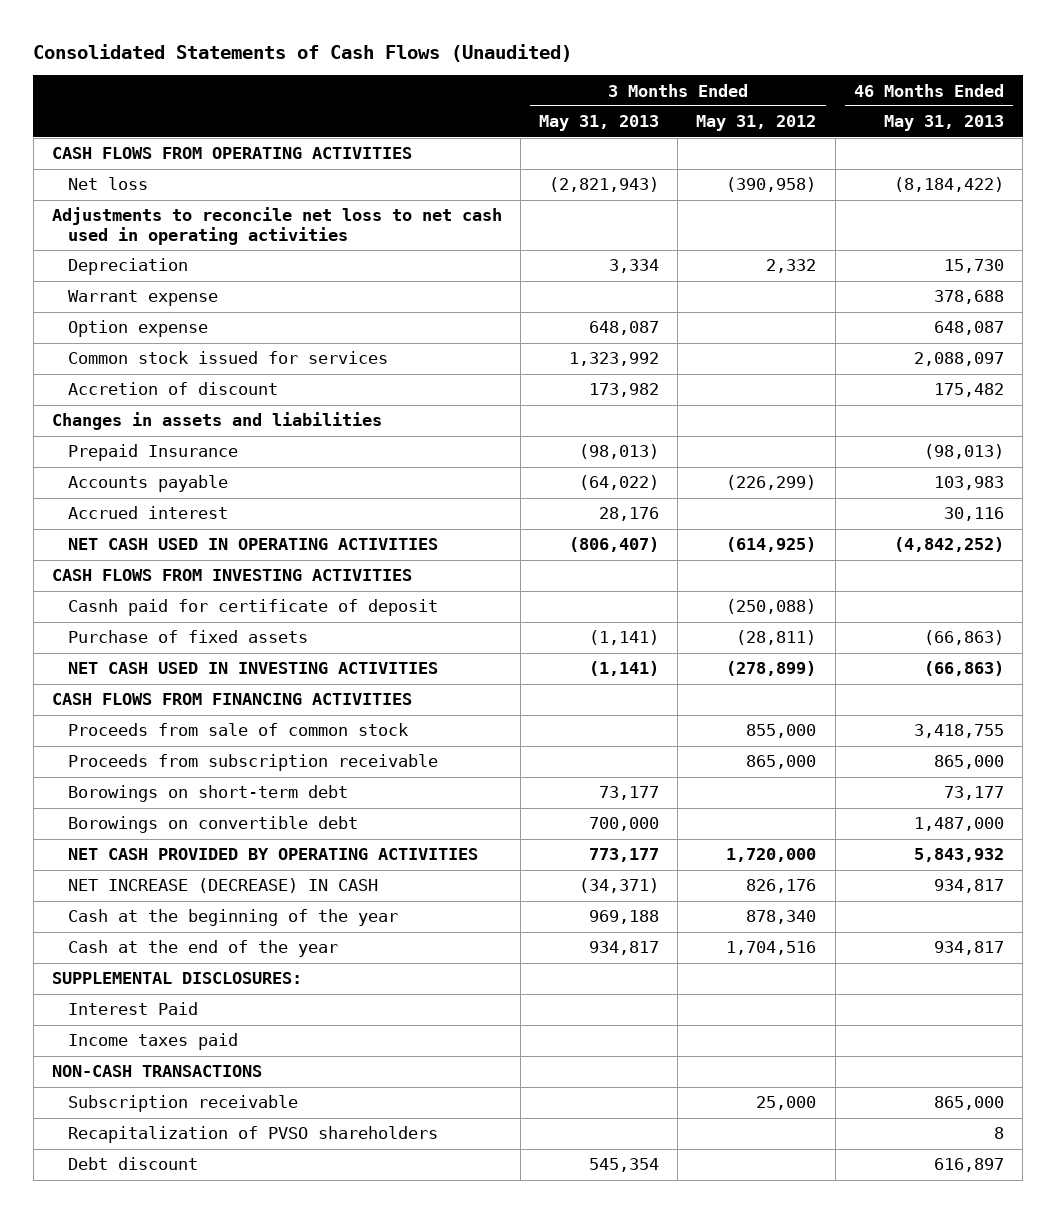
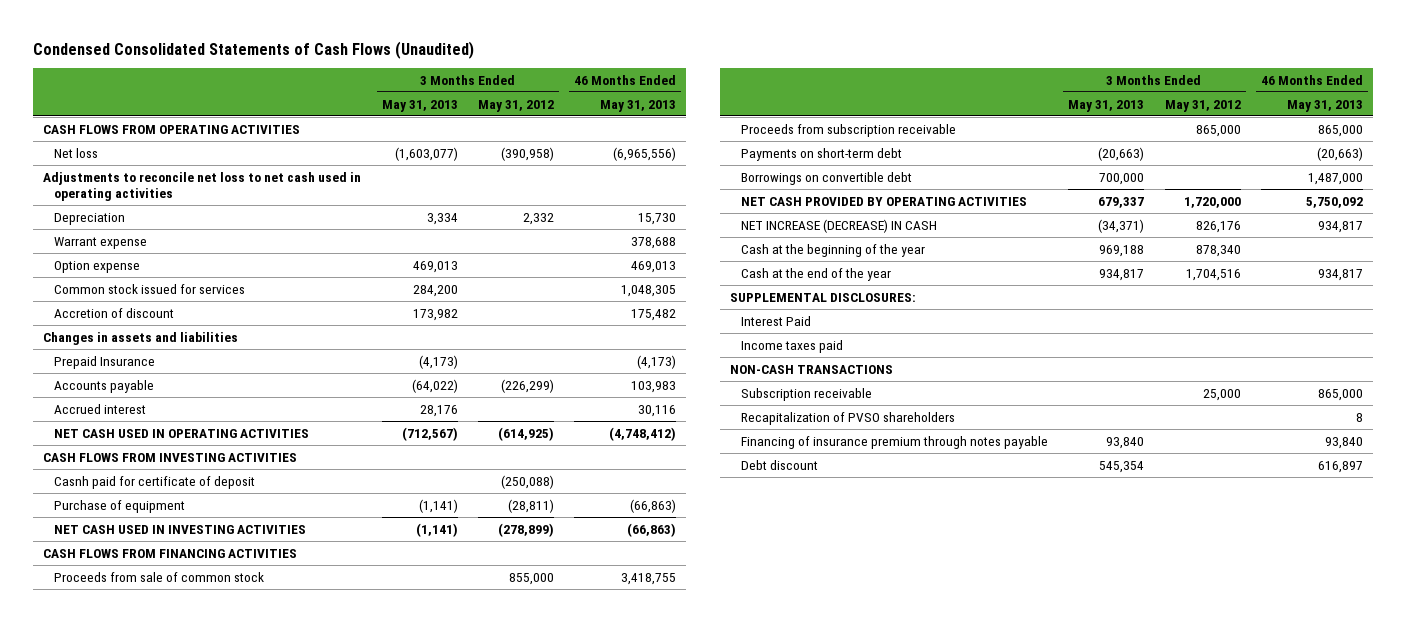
- Consolidated Statements of Cash Flows (Unaudited)
+ Condensed Consolidated Statements of Cash Flows (Unaudited)
- Net loss | (2,821,943) | (390,958) | (8,184,422)
+ Net loss | (1,603,077) | (390,958) | (6,965,556)
- Option expense | 648,087 | | 648,087
- Common stock issued for services | 1,323,992 | | 2,088,097
+ Option expense | 469,013 | | 469,013
+ Common stock issued for services | 284,200 | | 1,048,305
- Prepaid Insurance | (98,013) | | (98,013)
+ Prepaid Insurance | (4,173) | | (4,173)
- NET CASH USED IN OPERATING ACTIVITIES | (806,407) | (614,925) | (4,842,252)
+ NET CASH USED IN OPERATING ACTIVITIES | (712,567) | (614,925) | (4,748,412)
- Purchase of fixed assets | (1,141) | (28,811) | (66,863)
+ Purchase of equipment | (1,141) | (28,811) | (66,863)
- Borowings on short-term debt | 73,177 | | 73,177
- Borowings on convertible debt | 700,000 | | 1,487,000
- NET CASH PROVIDED BY OPERATING ACTIVITIES | 773,177 | 1,720,000 | 5,843,932
+ Payments on short-term debt | (20,663) | | (20,663)
+ Borrowings on convertible debt | 700,000 | | 1,487,000
+ NET CASH PROVIDED BY OPERATING ACTIVITIES | 679,337 | 1,720,000 | 5,750,092
+ Financing of insurance premium through notes payable | 93,840 | | 93,840

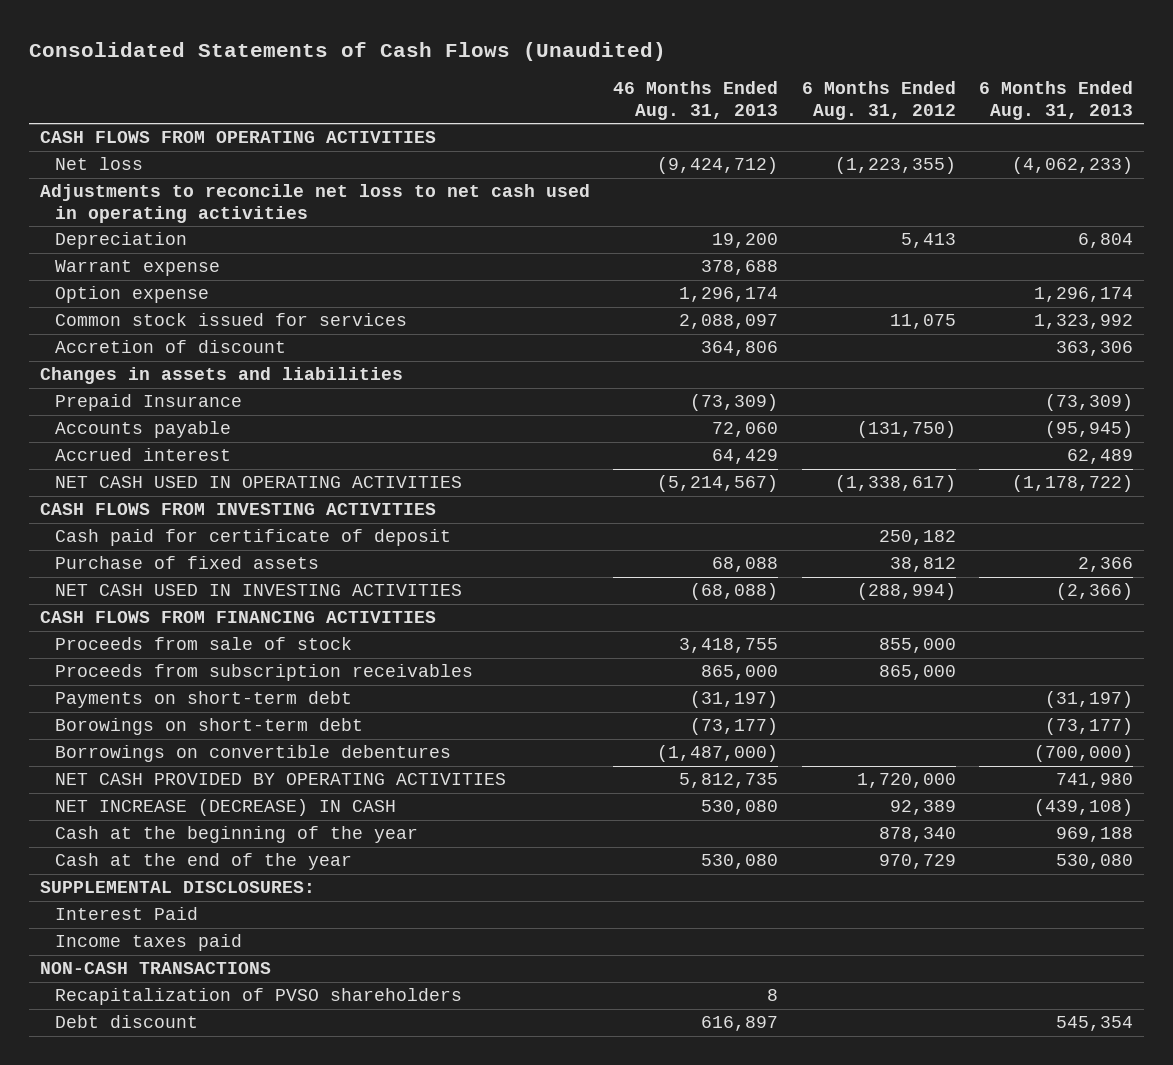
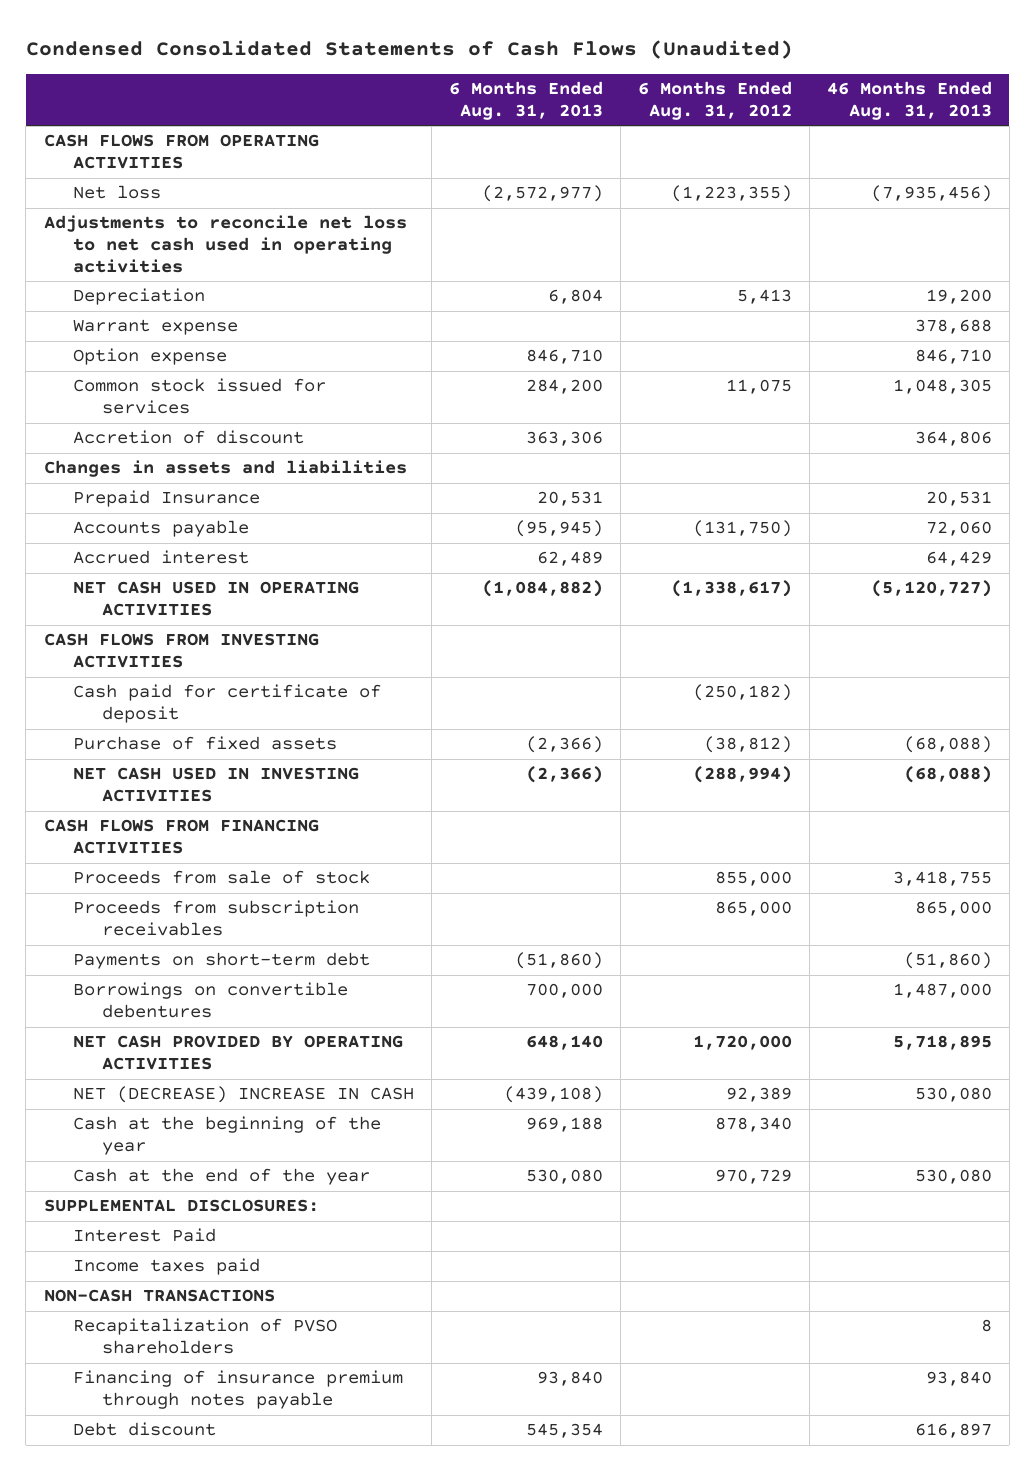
- Consolidated Statements of Cash Flows (Unaudited)
+ Condensed Consolidated Statements of Cash Flows (Unaudited)
- | 46 Months Ended Aug. 31, 2013 | 6 Months Ended Aug. 31, 2012 | 6 Months Ended Aug. 31, 2013
+ | 6 Months Ended Aug. 31, 2013 | 6 Months Ended Aug. 31, 2012 | 46 Months Ended Aug. 31, 2013
- Net loss | (9,424,712) | (1,223,355) | (4,062,233)
+ Net loss | (2,572,977) | (1,223,355) | (7,935,456)
- Option expense | 1,296,174 | | 1,296,174
- Common stock issued for services | 2,088,097 | 11,075 | 1,323,992
+ Option expense | 846,710 | | 846,710
+ Common stock issued for services | 284,200 | 11,075 | 1,048,305
- Prepaid Insurance | (73,309) | | (73,309)
+ Prepaid Insurance | 20,531 | | 20,531
- NET CASH USED IN OPERATING ACTIVITIES | (5,214,567) | (1,338,617) | (1,178,722)
+ NET CASH USED IN OPERATING ACTIVITIES | (1,084,882) | (1,338,617) | (5,120,727)
- Cash paid for certificate of deposit | | 250,182 |
- Purchase of fixed assets | 68,088 | 38,812 | 2,366
+ Cash paid for certificate of deposit | | (250,182) |
+ Purchase of fixed assets | (2,366) | (38,812) | (68,088)
- Payments on short-term debt | (31,197) | | (31,197)
- Borowings on short-term debt | (73,177) | | (73,177)
- Borrowings on convertible debentures | (1,487,000) | | (700,000)
- NET CASH PROVIDED BY OPERATING ACTIVITIES | 5,812,735 | 1,720,000 | 741,980
- NET INCREASE (DECREASE) IN CASH | 530,080 | 92,389 | (439,108)
+ Payments on short-term debt | (51,860) | | (51,860)
+ Borrowings on convertible debentures | 700,000 | | 1,487,000
+ NET CASH PROVIDED BY OPERATING ACTIVITIES | 648,140 | 1,720,000 | 5,718,895
+ NET (DECREASE) INCREASE IN CASH | (439,108) | 92,389 | 530,080
+ Financing of insurance premium through notes payable | 93,840 | | 93,840

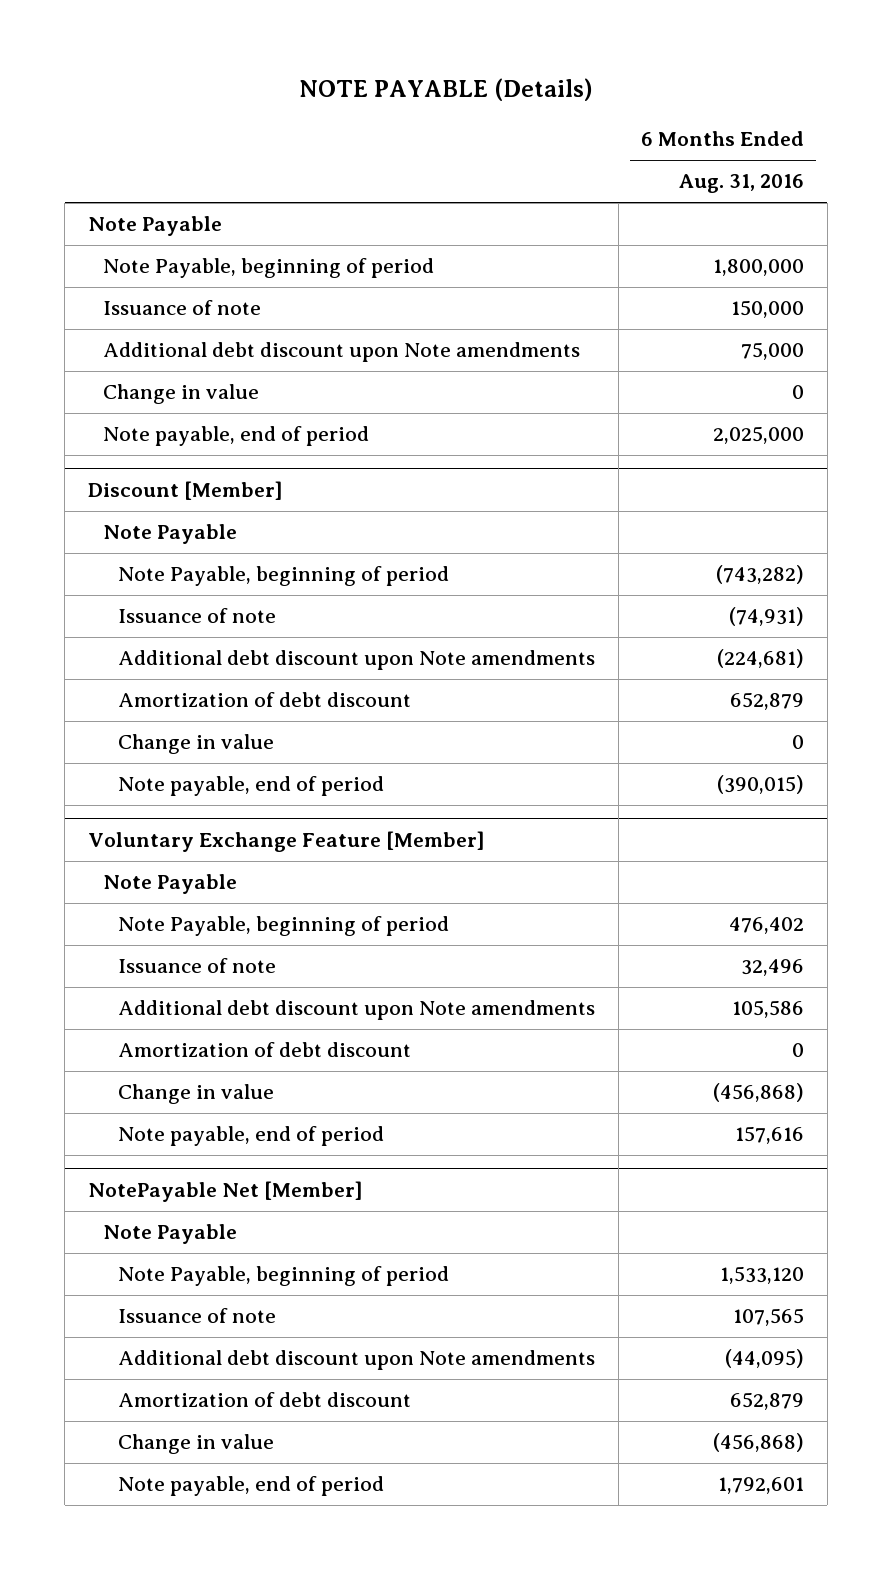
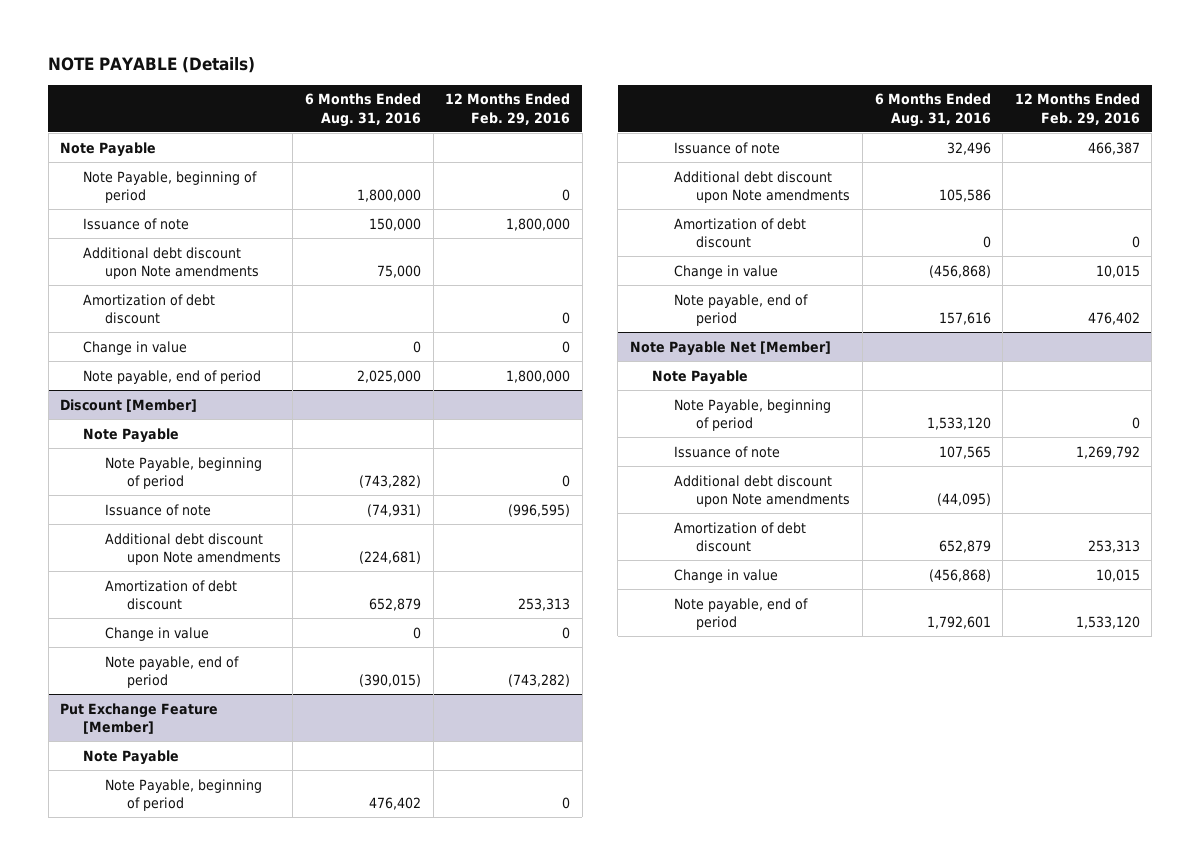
- | 6 Months Ended Aug. 31, 2016
+ | 6 Months Ended Aug. 31, 2016 | 12 Months Ended Feb. 29, 2016
+ Amortization of debt discount | | 0
- Voluntary Exchange Feature [Member]
+ Put Exchange Feature [Member]
- NotePayable Net [Member]
+ Note Payable Net [Member]

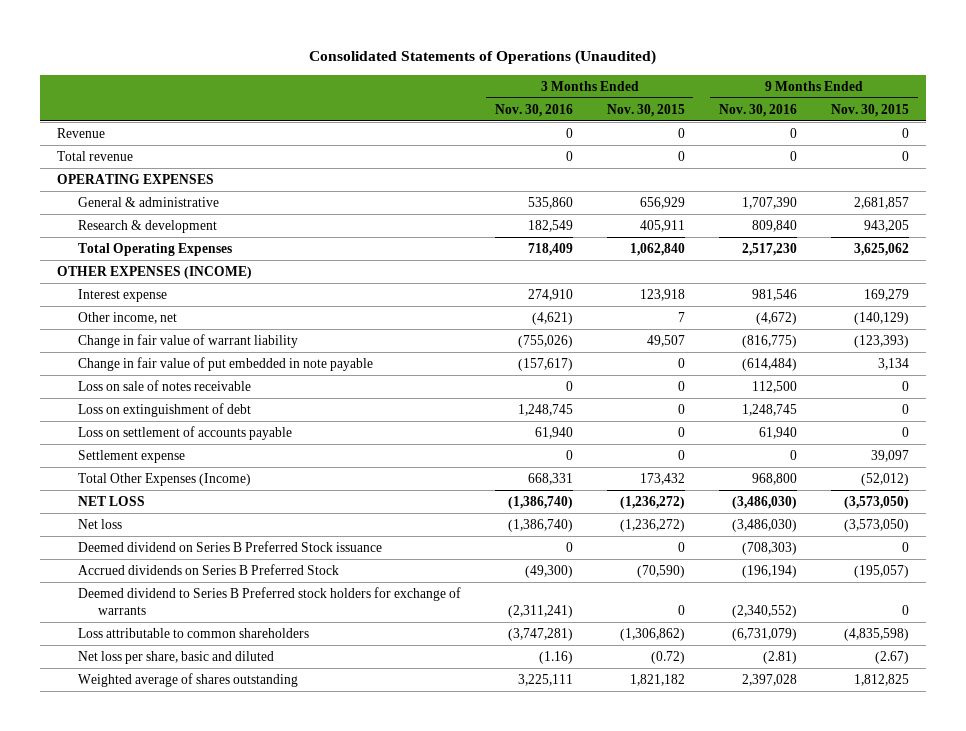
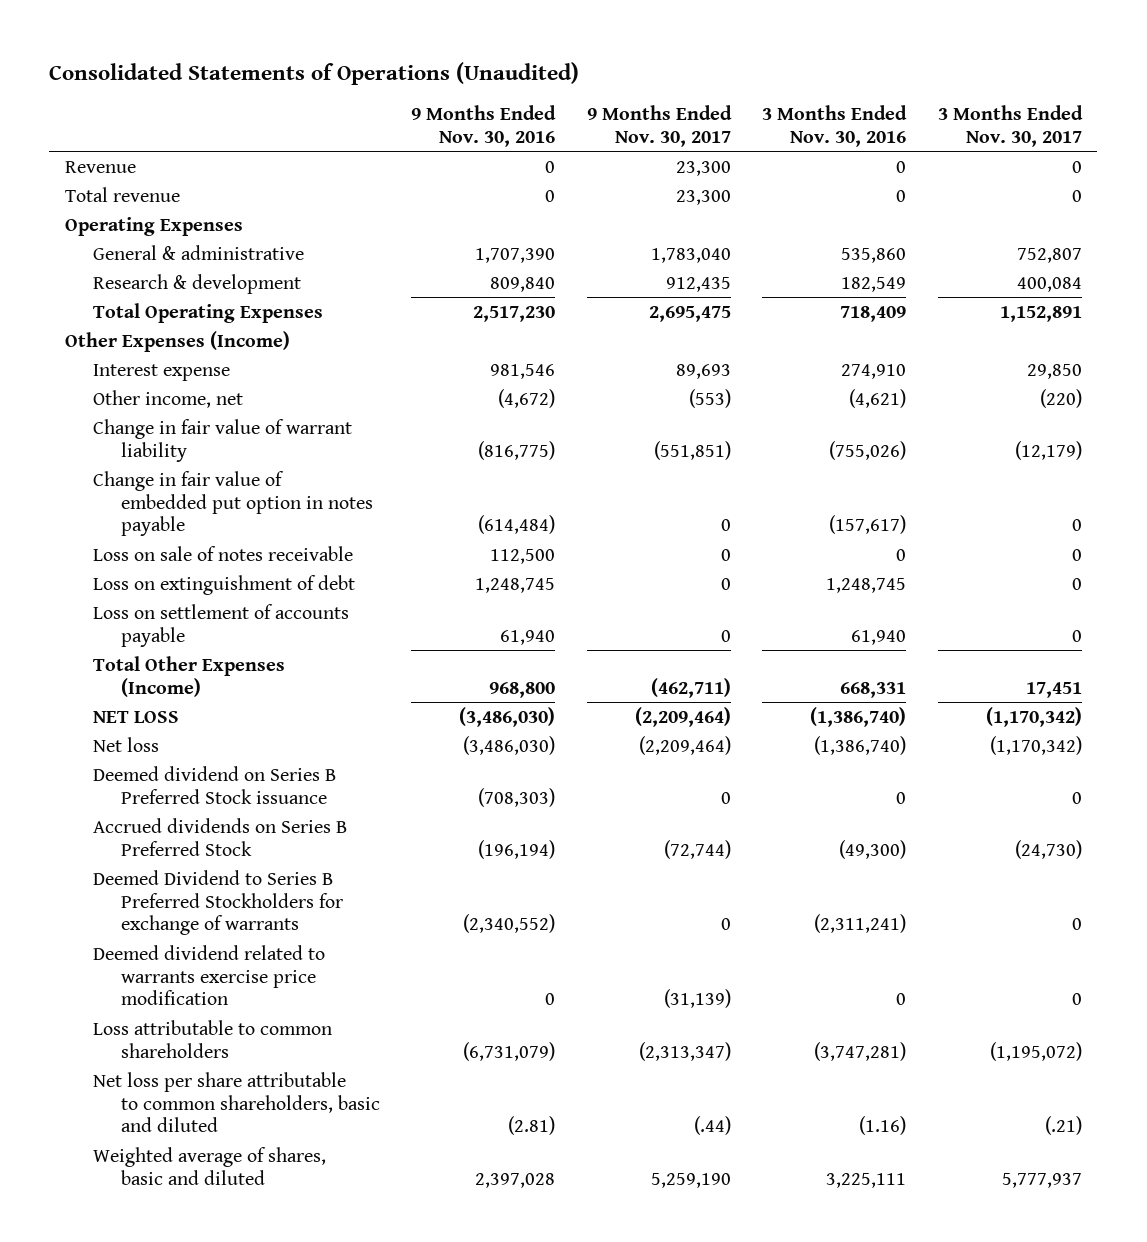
- | 3 Months Ended Nov. 30, 2016 | 3 Months Ended Nov. 30, 2015 | 9 Months Ended Nov. 30, 2016 | 9 Months Ended Nov. 30, 2015
+ | 9 Months Ended Nov. 30, 2016 | 9 Months Ended Nov. 30, 2017 | 3 Months Ended Nov. 30, 2016 | 3 Months Ended Nov. 30, 2017
- OPERATING EXPENSES
+ Operating Expenses
- OTHER EXPENSES (INCOME)
+ Other Expenses (Income)
- Change in fair value of put embedded in note payable | (157,617) | 0 | (614,484) | 3,134
+ Change in fair value of embedded put option in notes payable | (614,484) | 0 | (157,617) | 0
- Settlement expense | 0 | 0 | 0 | 39,097
- Deemed dividend to Series B Preferred stock holders for exchange of warrants | (2,311,241) | 0 | (2,340,552) | 0
+ Deemed Dividend to Series B Preferred Stockholders for exchange of warrants | (2,340,552) | 0 | (2,311,241) | 0
+ Deemed dividend related to warrants exercise price modification | 0 | (31,139) | 0 | 0
- Net loss per share, basic and diluted | (1.16) | (0.72) | (2.81) | (2.67)
- Weighted average of shares outstanding | 3,225,111 | 1,821,182 | 2,397,028 | 1,812,825
+ Net loss per share attributable to common shareholders, basic and diluted | (2.81) | (.44) | (1.16) | (.21)
+ Weighted average of shares, basic and diluted | 2,397,028 | 5,259,190 | 3,225,111 | 5,777,937

